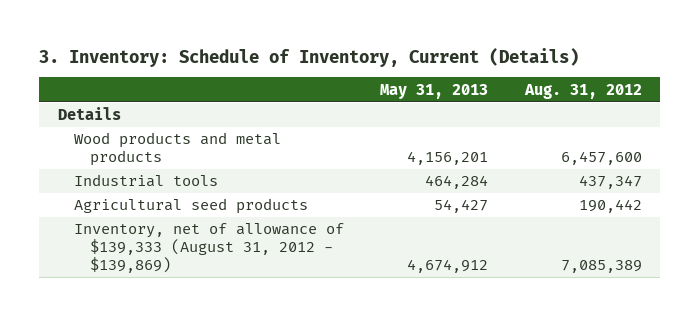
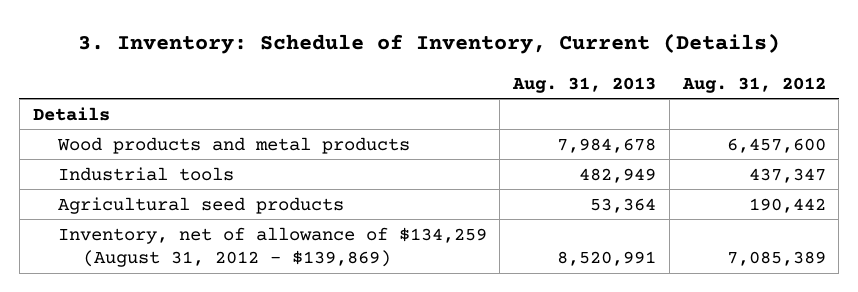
- | May 31, 2013 | Aug. 31, 2012
+ | Aug. 31, 2013 | Aug. 31, 2012
- Inventory, net of allowance of $139,333 (August 31, 2012 - $139,869) | 4,674,912 | 7,085,389
+ Inventory, net of allowance of $134,259 (August 31, 2012 - $139,869) | 8,520,991 | 7,085,389

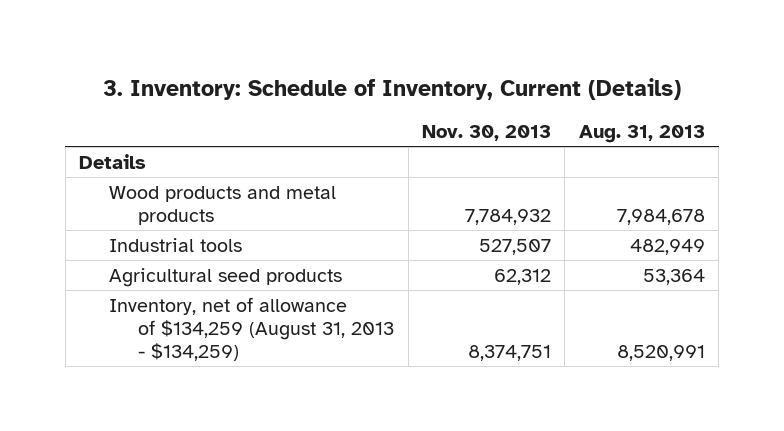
- | Aug. 31, 2013 | Aug. 31, 2012
+ | Nov. 30, 2013 | Aug. 31, 2013
- Inventory, net of allowance of $134,259 (August 31, 2012 - $139,869) | 8,520,991 | 7,085,389
+ Inventory, net of allowance of $134,259 (August 31, 2013 - $134,259) | 8,374,751 | 8,520,991

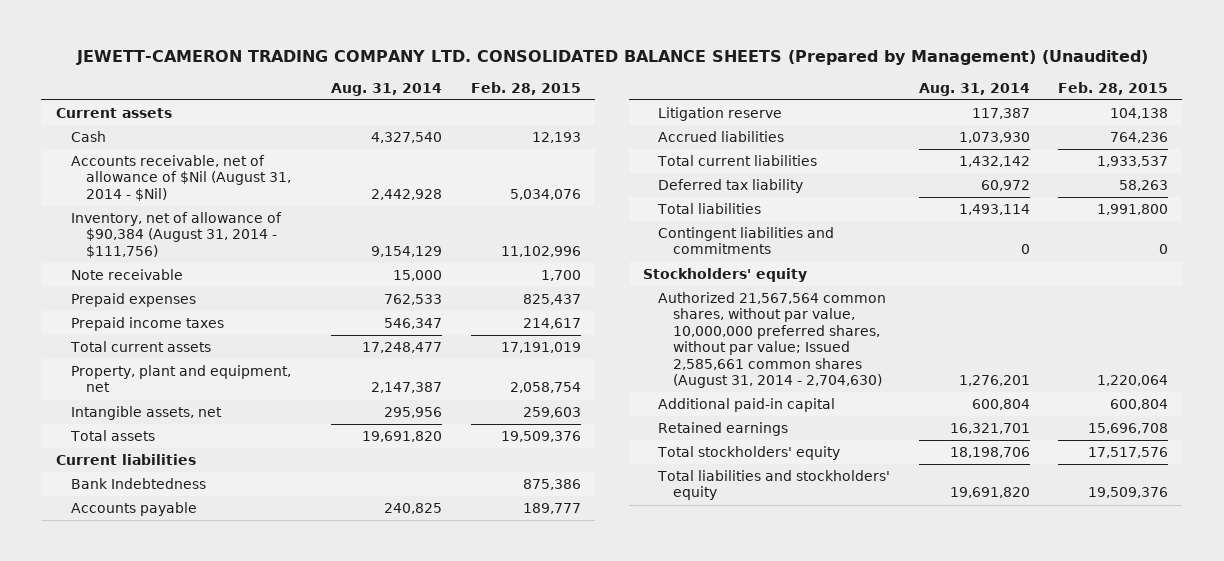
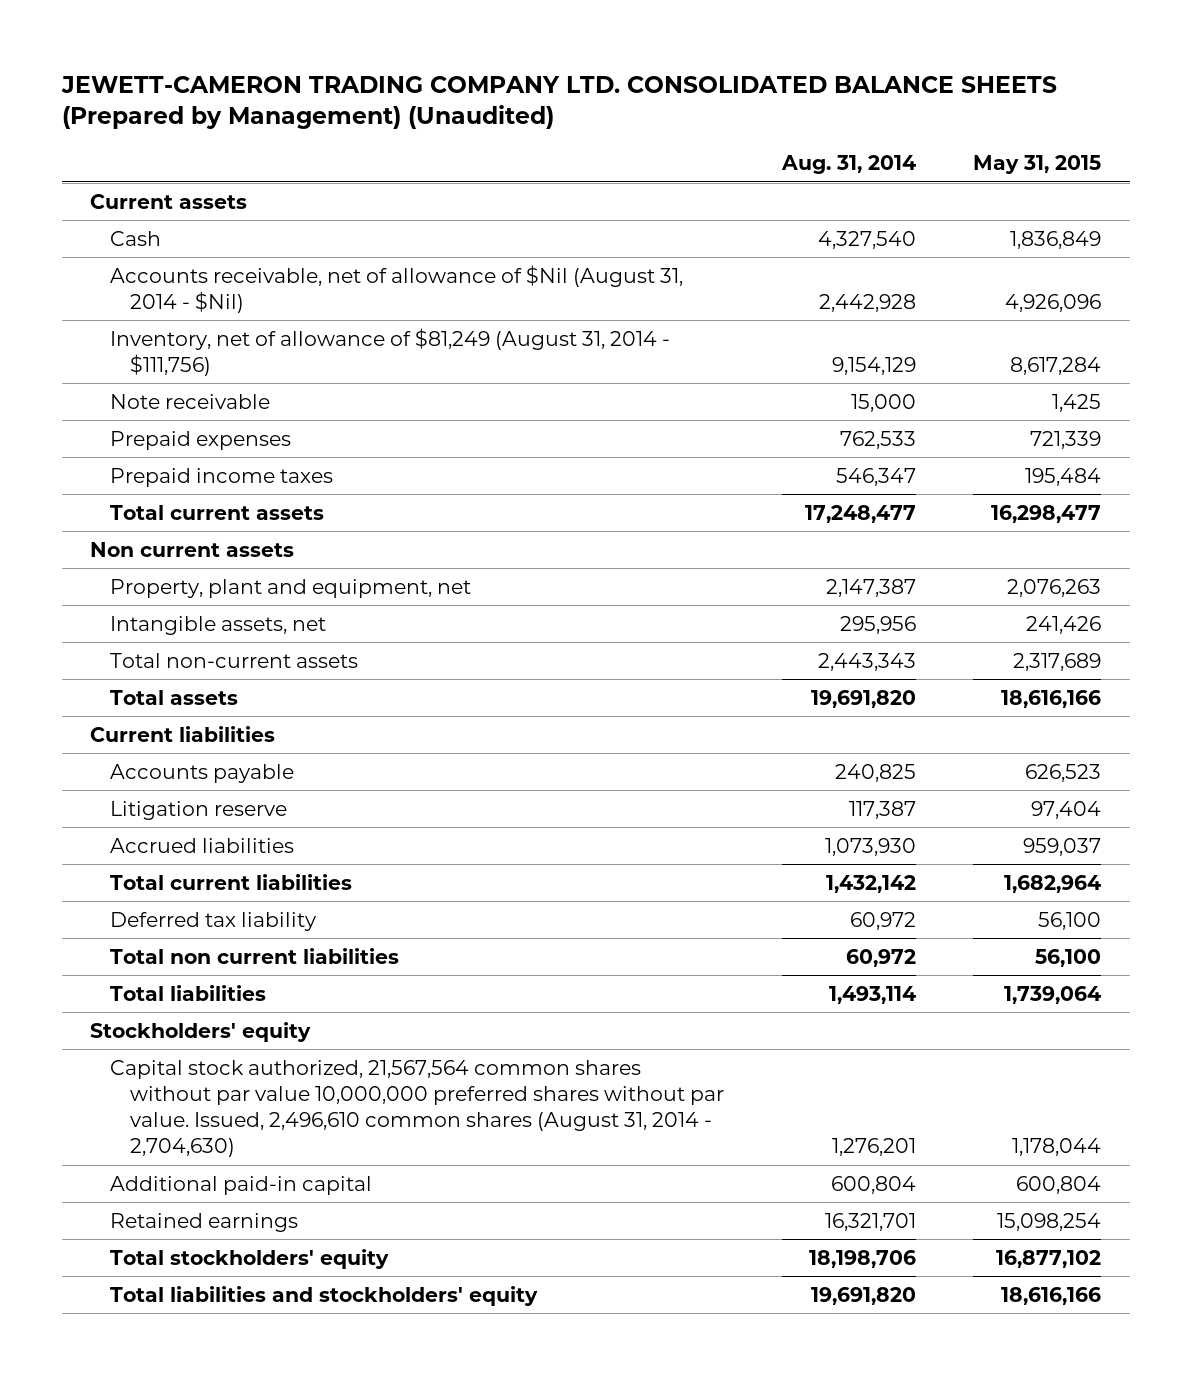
- | Aug. 31, 2014 | Feb. 28, 2015
+ | Aug. 31, 2014 | May 31, 2015
- Inventory, net of allowance of $90,384 (August 31, 2014 - $111,756) | 9,154,129 | 11,102,996
+ Inventory, net of allowance of $81,249 (August 31, 2014 - $111,756) | 9,154,129 | 8,617,284
+ Non current assets
+ Total non-current assets | 2,443,343 | 2,317,689
- Bank Indebtedness | | 875,386
+ Total non current liabilities | 60,972 | 56,100
- Contingent liabilities and commitments | 0 | 0
- Authorized 21,567,564 common shares, without par value, 10,000,000 preferred shares, without par value; Issued 2,585,661 common shares (August 31, 2014 - 2,704,630) | 1,276,201 | 1,220,064
+ Capital stock authorized, 21,567,564 common shares without par value 10,000,000 preferred shares without par value. Issued, 2,496,610 common shares (August 31, 2014 - 2,704,630) | 1,276,201 | 1,178,044

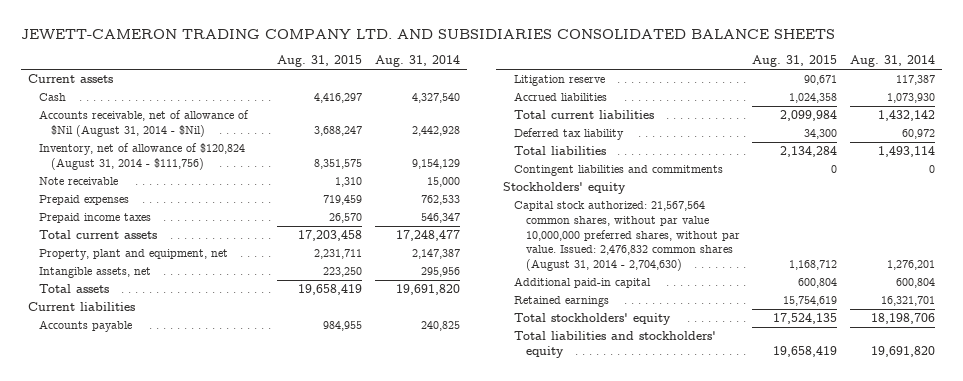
- JEWETT-CAMERON TRADING COMPANY LTD. CONSOLIDATED BALANCE SHEETS (Prepared by Management) (Unaudited)
+ JEWETT-CAMERON TRADING COMPANY LTD. AND SUBSIDIARIES CONSOLIDATED BALANCE SHEETS
- | Aug. 31, 2014 | May 31, 2015
+ | Aug. 31, 2015 | Aug. 31, 2014
- Inventory, net of allowance of $81,249 (August 31, 2014 - $111,756) | 9,154,129 | 8,617,284
+ Inventory, net of allowance of $120,824 (August 31, 2014 - $111,756) | 8,351,575 | 9,154,129
- Non current assets
- Total non-current assets | 2,443,343 | 2,317,689
- Total non current liabilities | 60,972 | 56,100
+ Contingent liabilities and commitments | 0 | 0
- Capital stock authorized, 21,567,564 common shares without par value 10,000,000 preferred shares without par value. Issued, 2,496,610 common shares (August 31, 2014 - 2,704,630) | 1,276,201 | 1,178,044
+ Capital stock authorized: 21,567,564 common shares, without par value 10,000,000 preferred shares, without par value. Issued: 2,476,832 common shares (August 31, 2014 - 2,704,630) | 1,168,712 | 1,276,201

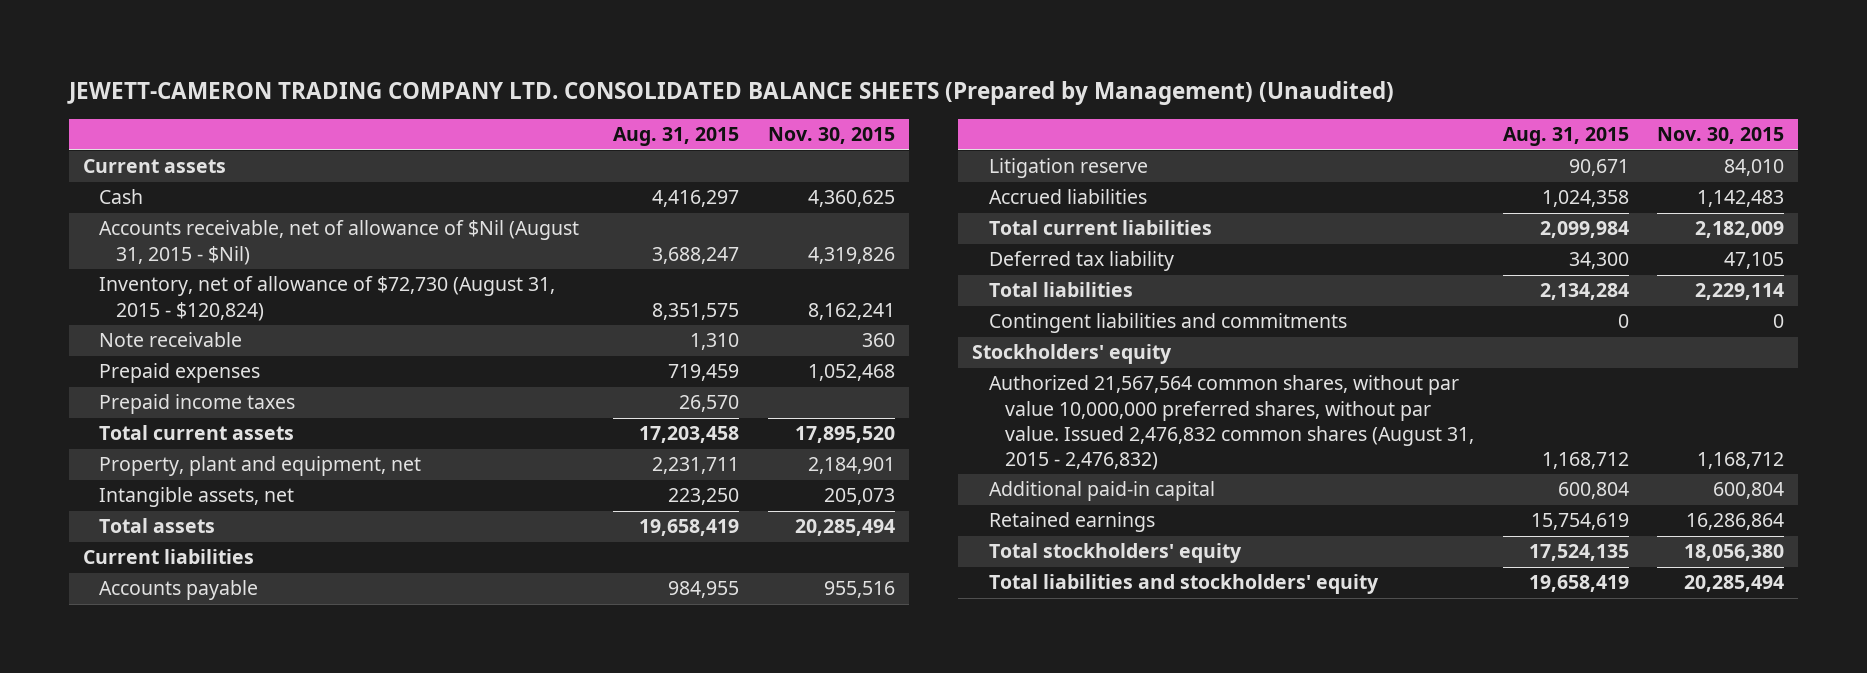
- JEWETT-CAMERON TRADING COMPANY LTD. AND SUBSIDIARIES CONSOLIDATED BALANCE SHEETS
+ JEWETT-CAMERON TRADING COMPANY LTD. CONSOLIDATED BALANCE SHEETS (Prepared by Management) (Unaudited)
- | Aug. 31, 2015 | Aug. 31, 2014
+ | Aug. 31, 2015 | Nov. 30, 2015
- Accounts receivable, net of allowance of $Nil (August 31, 2014 - $Nil) | 3,688,247 | 2,442,928
- Inventory, net of allowance of $120,824 (August 31, 2014 - $111,756) | 8,351,575 | 9,154,129
+ Accounts receivable, net of allowance of $Nil (August 31, 2015 - $Nil) | 3,688,247 | 4,319,826
+ Inventory, net of allowance of $72,730 (August 31, 2015 - $120,824) | 8,351,575 | 8,162,241
- Capital stock authorized: 21,567,564 common shares, without par value 10,000,000 preferred shares, without par value. Issued: 2,476,832 common shares (August 31, 2014 - 2,704,630) | 1,168,712 | 1,276,201
+ Authorized 21,567,564 common shares, without par value 10,000,000 preferred shares, without par value. Issued 2,476,832 common shares (August 31, 2015 - 2,476,832) | 1,168,712 | 1,168,712

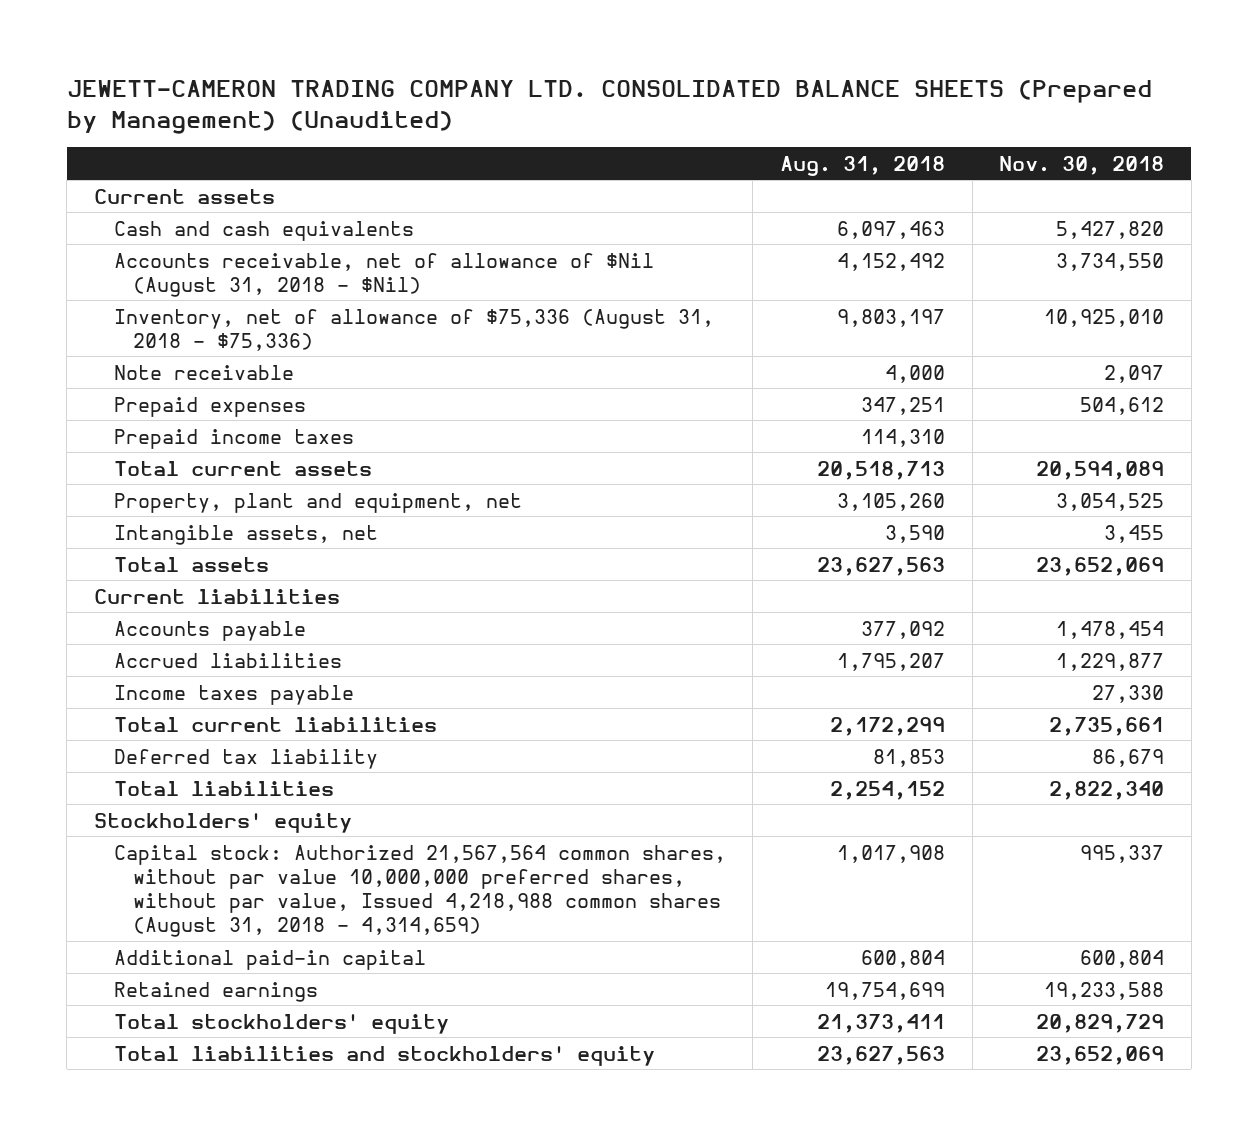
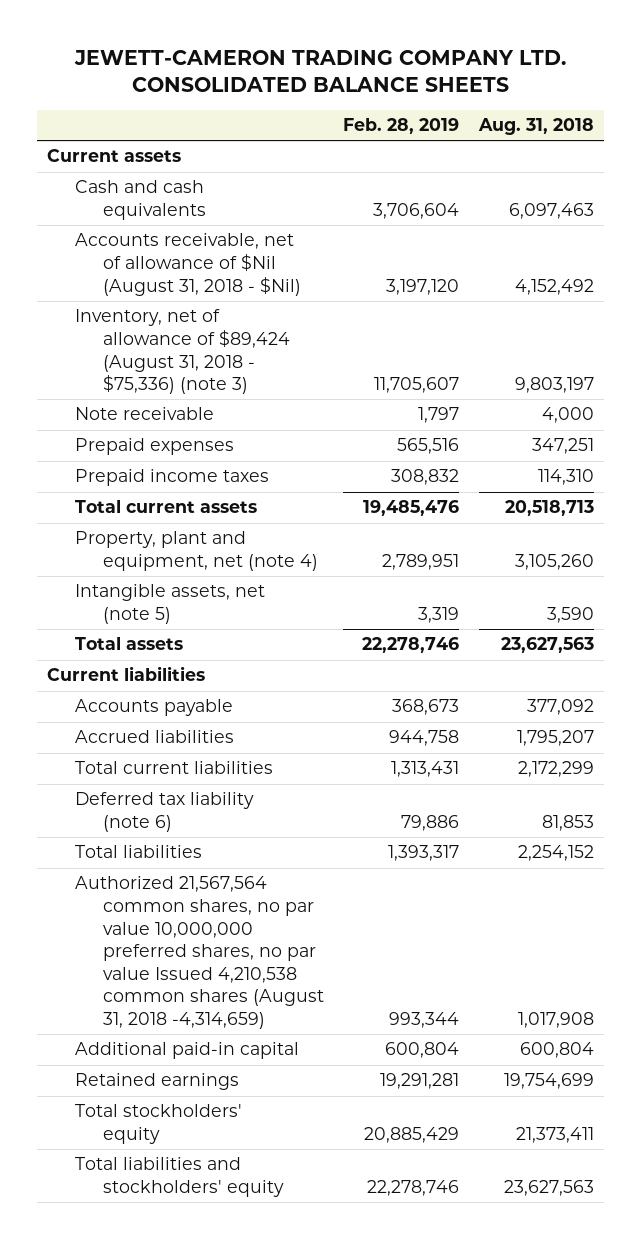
- JEWETT-CAMERON TRADING COMPANY LTD. CONSOLIDATED BALANCE SHEETS (Prepared by Management) (Unaudited)
+ JEWETT-CAMERON TRADING COMPANY LTD. CONSOLIDATED BALANCE SHEETS
- | Aug. 31, 2018 | Nov. 30, 2018
+ | Feb. 28, 2019 | Aug. 31, 2018
- Inventory, net of allowance of $75,336 (August 31, 2018 - $75,336) | 9,803,197 | 10,925,010
+ Inventory, net of allowance of $89,424 (August 31, 2018 - $75,336) (note 3) | 11,705,607 | 9,803,197
- Property, plant and equipment, net | 3,105,260 | 3,054,525
- Intangible assets, net | 3,590 | 3,455
+ Property, plant and equipment, net (note 4) | 2,789,951 | 3,105,260
+ Intangible assets, net (note 5) | 3,319 | 3,590
- Income taxes payable | | 27,330
- Deferred tax liability | 81,853 | 86,679
+ Deferred tax liability (note 6) | 79,886 | 81,853
- Stockholders' equity
- Capital stock: Authorized 21,567,564 common shares, without par value 10,000,000 preferred shares, without par value, Issued 4,218,988 common shares (August 31, 2018 - 4,314,659) | 1,017,908 | 995,337
+ Authorized 21,567,564 common shares, no par value 10,000,000 preferred shares, no par value Issued 4,210,538 common shares (August 31, 2018 -4,314,659) | 993,344 | 1,017,908

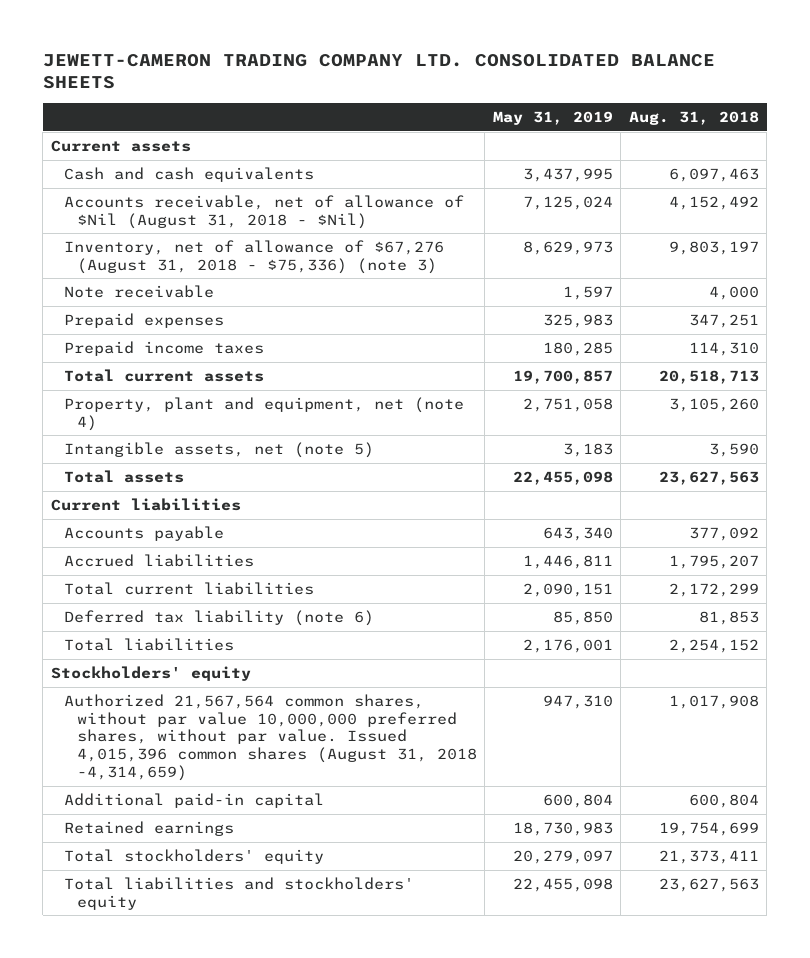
- | Feb. 28, 2019 | Aug. 31, 2018
+ | May 31, 2019 | Aug. 31, 2018
- Inventory, net of allowance of $89,424 (August 31, 2018 - $75,336) (note 3) | 11,705,607 | 9,803,197
+ Inventory, net of allowance of $67,276 (August 31, 2018 - $75,336) (note 3) | 8,629,973 | 9,803,197
- Authorized 21,567,564 common shares, no par value 10,000,000 preferred shares, no par value Issued 4,210,538 common shares (August 31, 2018 -4,314,659) | 993,344 | 1,017,908
+ Stockholders' equity
+ Authorized 21,567,564 common shares, without par value 10,000,000 preferred shares, without par value. Issued 4,015,396 common shares (August 31, 2018 -4,314,659) | 947,310 | 1,017,908

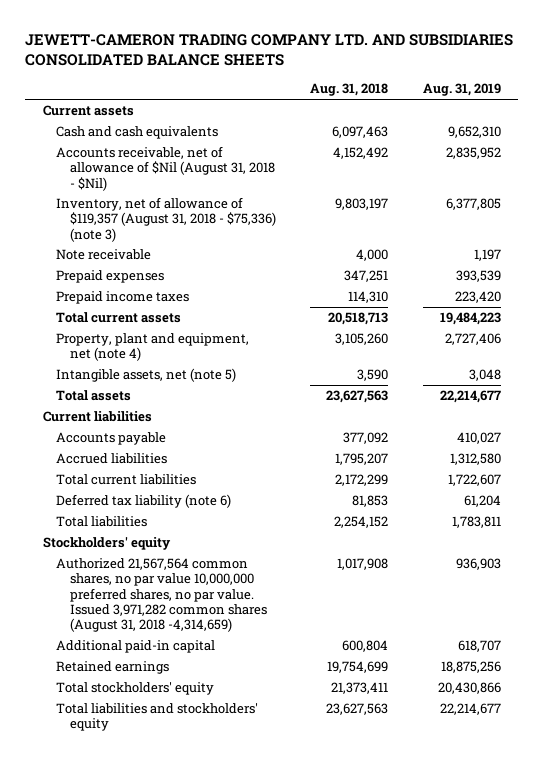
- JEWETT-CAMERON TRADING COMPANY LTD. CONSOLIDATED BALANCE SHEETS
+ JEWETT-CAMERON TRADING COMPANY LTD. AND SUBSIDIARIES CONSOLIDATED BALANCE SHEETS
- | May 31, 2019 | Aug. 31, 2018
+ | Aug. 31, 2018 | Aug. 31, 2019
- Inventory, net of allowance of $67,276 (August 31, 2018 - $75,336) (note 3) | 8,629,973 | 9,803,197
+ Inventory, net of allowance of $119,357 (August 31, 2018 - $75,336) (note 3) | 9,803,197 | 6,377,805
- Authorized 21,567,564 common shares, without par value 10,000,000 preferred shares, without par value. Issued 4,015,396 common shares (August 31, 2018 -4,314,659) | 947,310 | 1,017,908
+ Authorized 21,567,564 common shares, no par value 10,000,000 preferred shares, no par value. Issued 3,971,282 common shares (August 31, 2018 -4,314,659) | 1,017,908 | 936,903

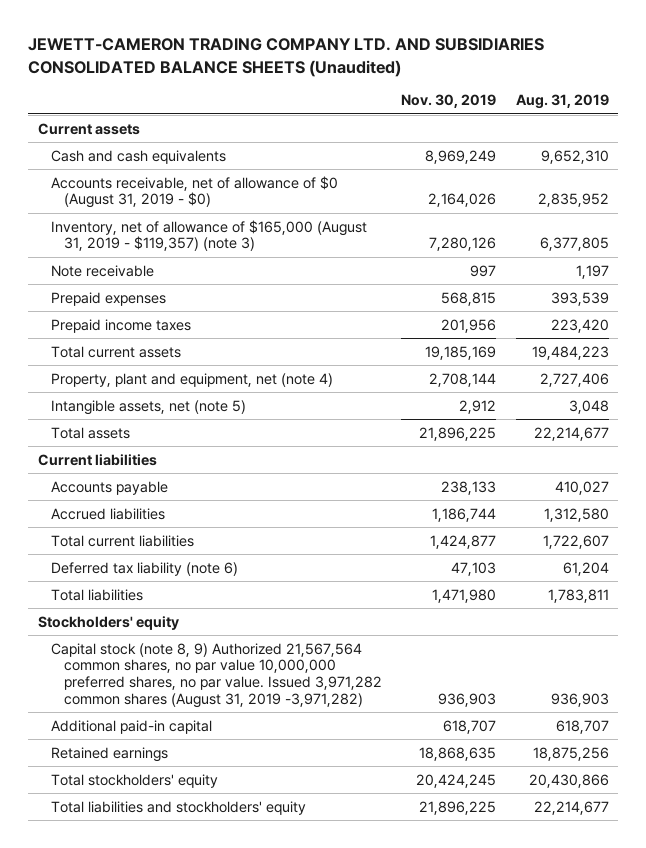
- JEWETT-CAMERON TRADING COMPANY LTD. AND SUBSIDIARIES CONSOLIDATED BALANCE SHEETS
+ JEWETT-CAMERON TRADING COMPANY LTD. AND SUBSIDIARIES CONSOLIDATED BALANCE SHEETS (Unaudited)
- | Aug. 31, 2018 | Aug. 31, 2019
+ | Nov. 30, 2019 | Aug. 31, 2019
- Accounts receivable, net of allowance of $Nil (August 31, 2018 - $Nil) | 4,152,492 | 2,835,952
- Inventory, net of allowance of $119,357 (August 31, 2018 - $75,336) (note 3) | 9,803,197 | 6,377,805
+ Accounts receivable, net of allowance of $0 (August 31, 2019 - $0) | 2,164,026 | 2,835,952
+ Inventory, net of allowance of $165,000 (August 31, 2019 - $119,357) (note 3) | 7,280,126 | 6,377,805
- Authorized 21,567,564 common shares, no par value 10,000,000 preferred shares, no par value. Issued 3,971,282 common shares (August 31, 2018 -4,314,659) | 1,017,908 | 936,903
+ Capital stock (note 8, 9) Authorized 21,567,564 common shares, no par value 10,000,000 preferred shares, no par value. Issued 3,971,282 common shares (August 31, 2019 -3,971,282) | 936,903 | 936,903

